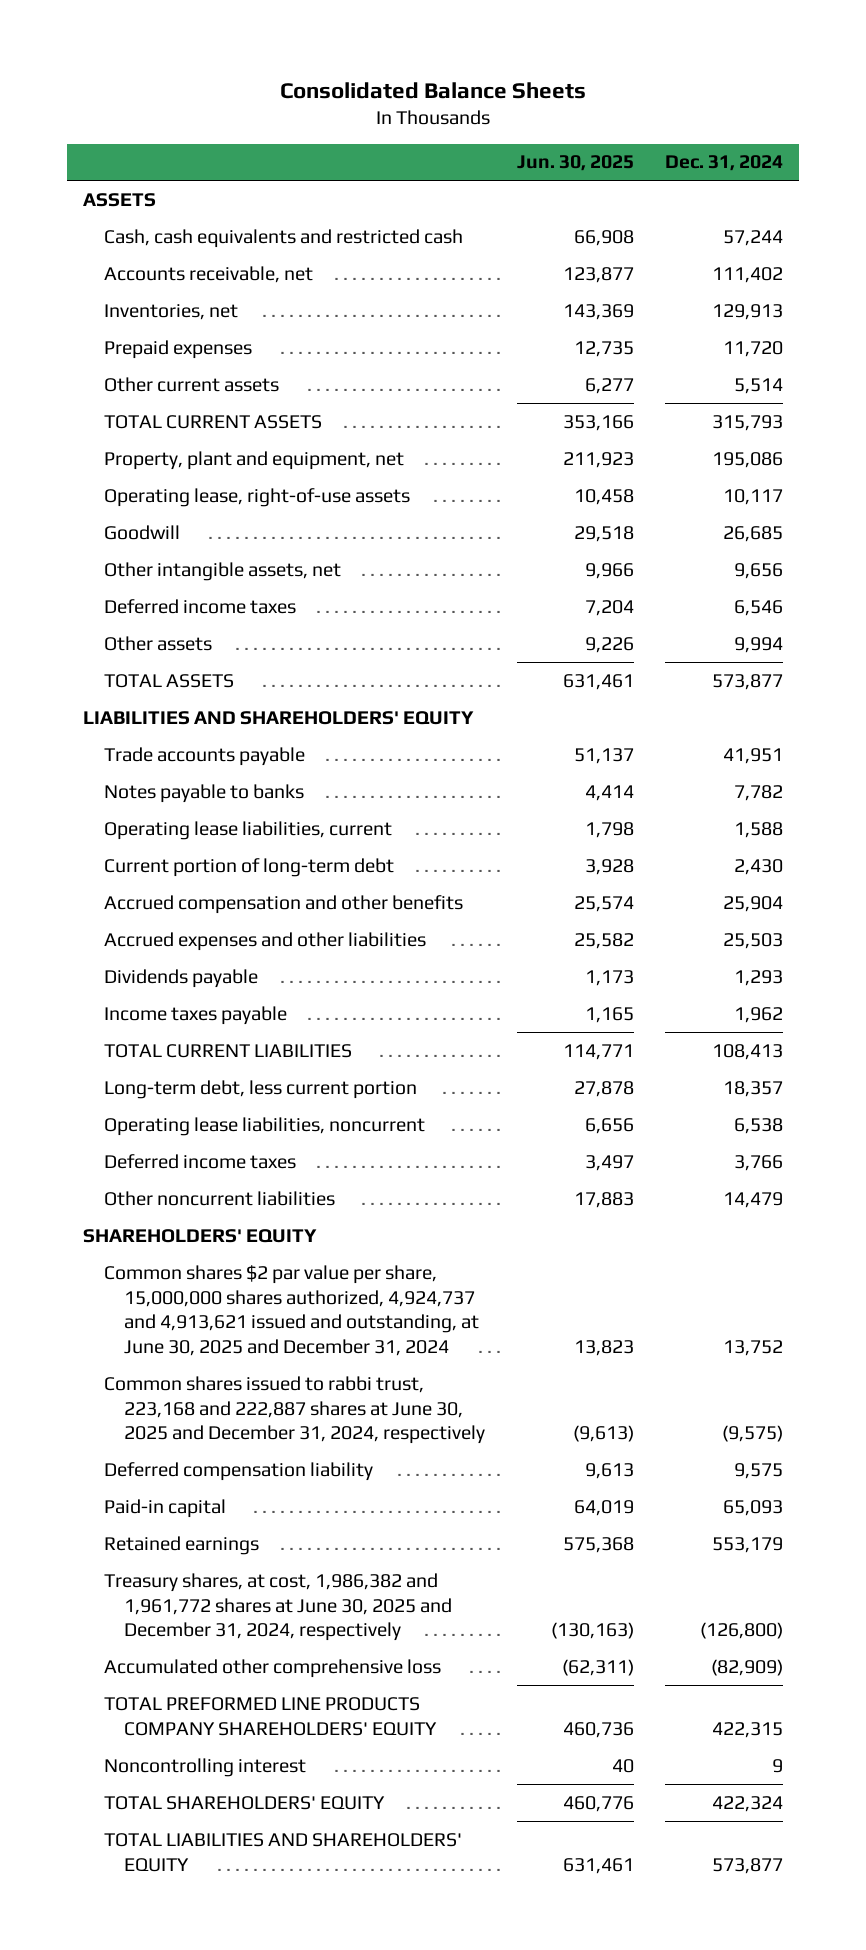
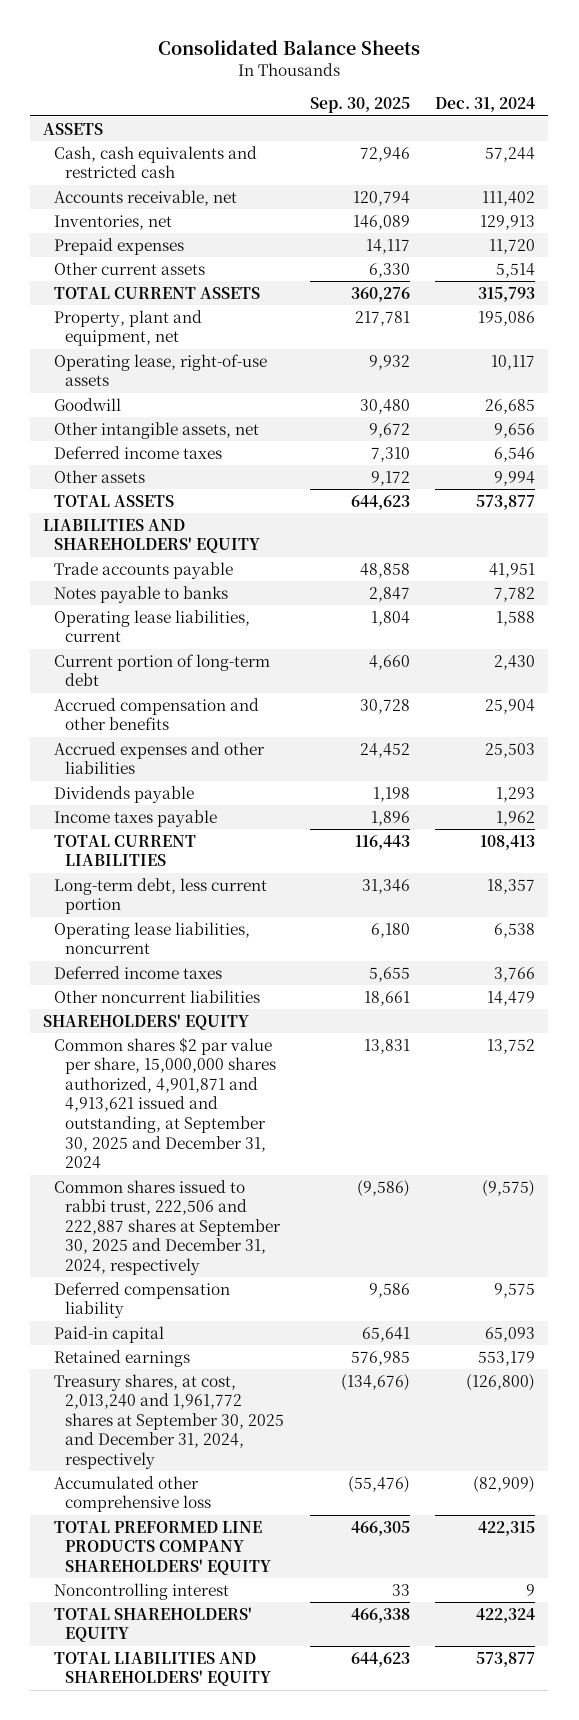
- | Jun. 30, 2025 | Dec. 31, 2024
+ | Sep. 30, 2025 | Dec. 31, 2024
- Common shares $2 par value per share, 15,000,000 shares authorized, 4,924,737 and 4,913,621 issued and outstanding, at June 30, 2025 and December 31, 2024 | 13,823 | 13,752
- Common shares issued to rabbi trust, 223,168 and 222,887 shares at June 30, 2025 and December 31, 2024, respectively | (9,613) | (9,575)
+ Common shares $2 par value per share, 15,000,000 shares authorized, 4,901,871 and 4,913,621 issued and outstanding, at September 30, 2025 and December 31, 2024 | 13,831 | 13,752
+ Common shares issued to rabbi trust, 222,506 and 222,887 shares at September 30, 2025 and December 31, 2024, respectively | (9,586) | (9,575)
- Treasury shares, at cost, 1,986,382 and 1,961,772 shares at June 30, 2025 and December 31, 2024, respectively | (130,163) | (126,800)
+ Treasury shares, at cost, 2,013,240 and 1,961,772 shares at September 30, 2025 and December 31, 2024, respectively | (134,676) | (126,800)

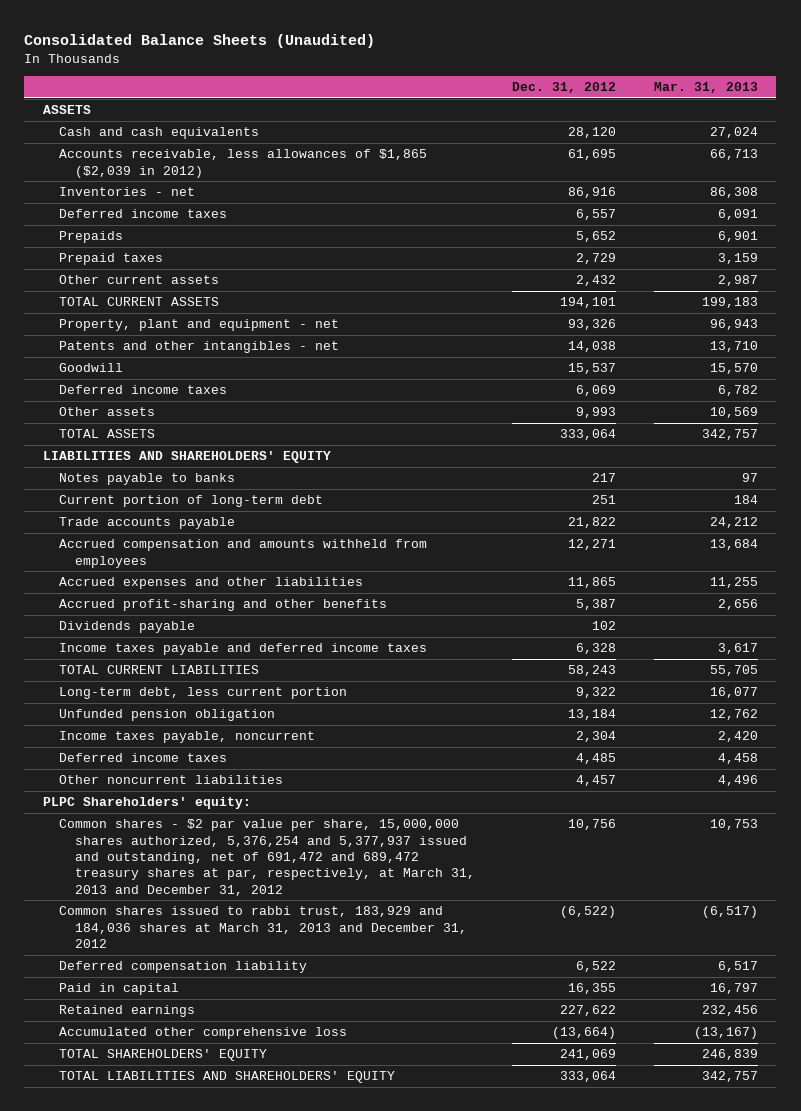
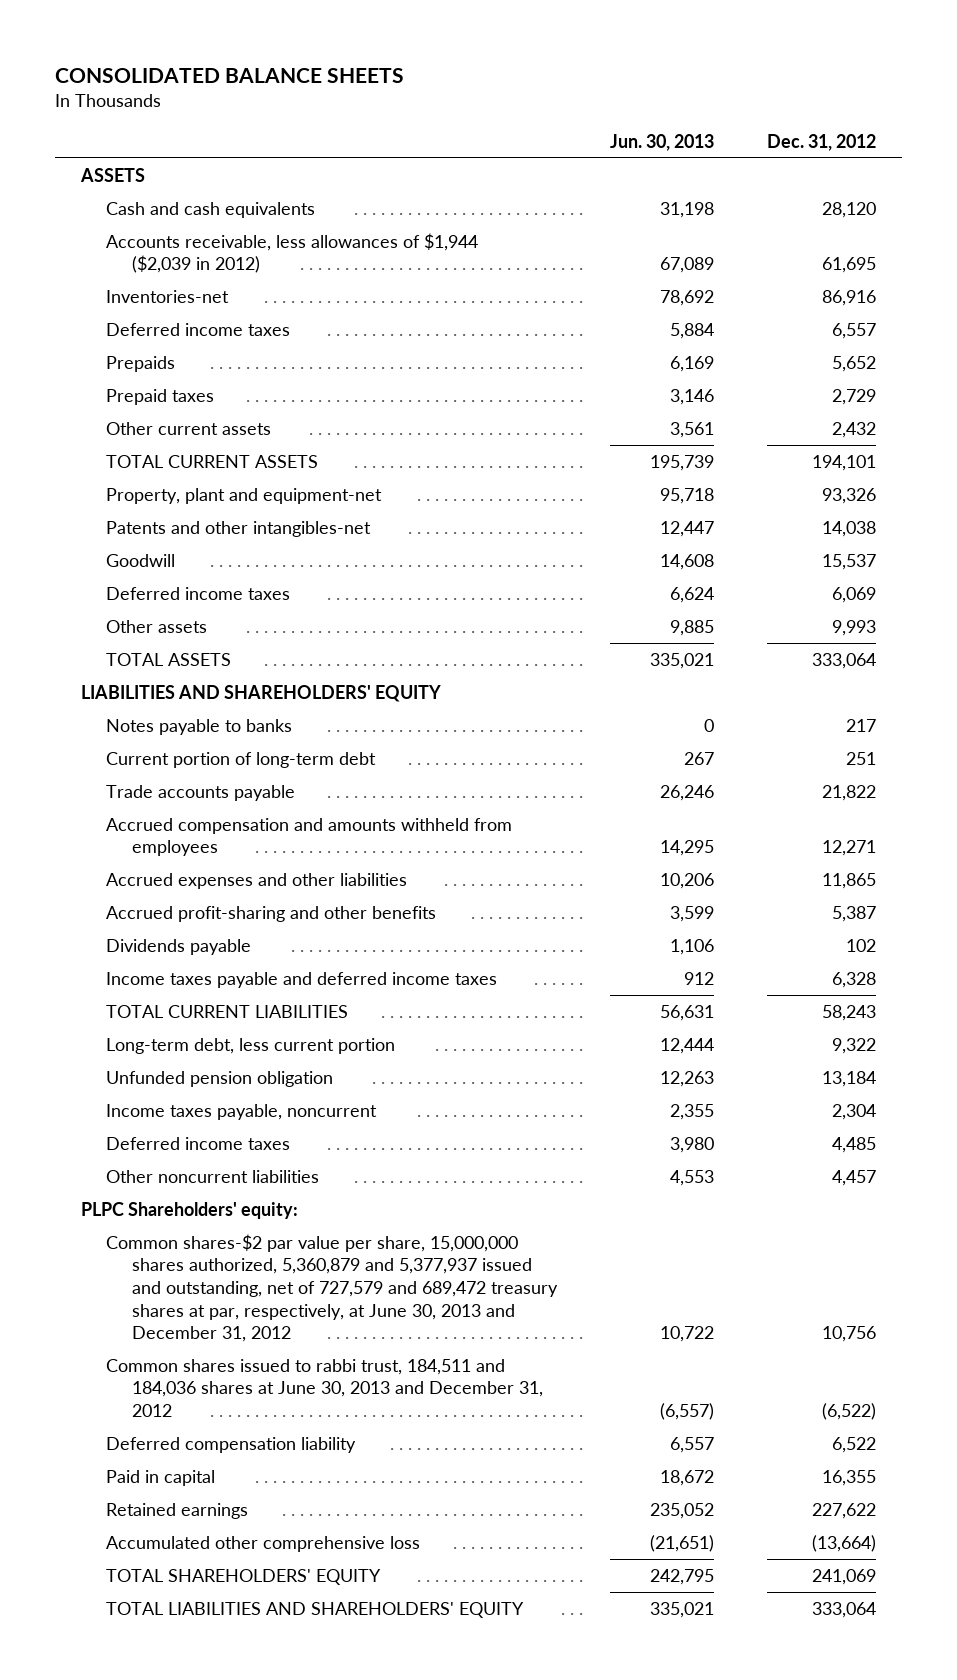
- Consolidated Balance Sheets (Unaudited)
+ CONSOLIDATED BALANCE SHEETS
- | Dec. 31, 2012 | Mar. 31, 2013
+ | Jun. 30, 2013 | Dec. 31, 2012
- Accounts receivable, less allowances of $1,865 ($2,039 in 2012) | 61,695 | 66,713
- Inventories - net | 86,916 | 86,308
+ Accounts receivable, less allowances of $1,944 ($2,039 in 2012) | 67,089 | 61,695
+ Inventories-net | 78,692 | 86,916
- Property, plant and equipment - net | 93,326 | 96,943
- Patents and other intangibles - net | 14,038 | 13,710
+ Property, plant and equipment-net | 95,718 | 93,326
+ Patents and other intangibles-net | 12,447 | 14,038
- Common shares - $2 par value per share, 15,000,000 shares authorized, 5,376,254 and 5,377,937 issued and outstanding, net of 691,472 and 689,472 treasury shares at par, respectively, at March 31, 2013 and December 31, 2012 | 10,756 | 10,753
- Common shares issued to rabbi trust, 183,929 and 184,036 shares at March 31, 2013 and December 31, 2012 | (6,522) | (6,517)
+ Common shares-$2 par value per share, 15,000,000 shares authorized, 5,360,879 and 5,377,937 issued and outstanding, net of 727,579 and 689,472 treasury shares at par, respectively, at June 30, 2013 and December 31, 2012 | 10,722 | 10,756
+ Common shares issued to rabbi trust, 184,511 and 184,036 shares at June 30, 2013 and December 31, 2012 | (6,557) | (6,522)

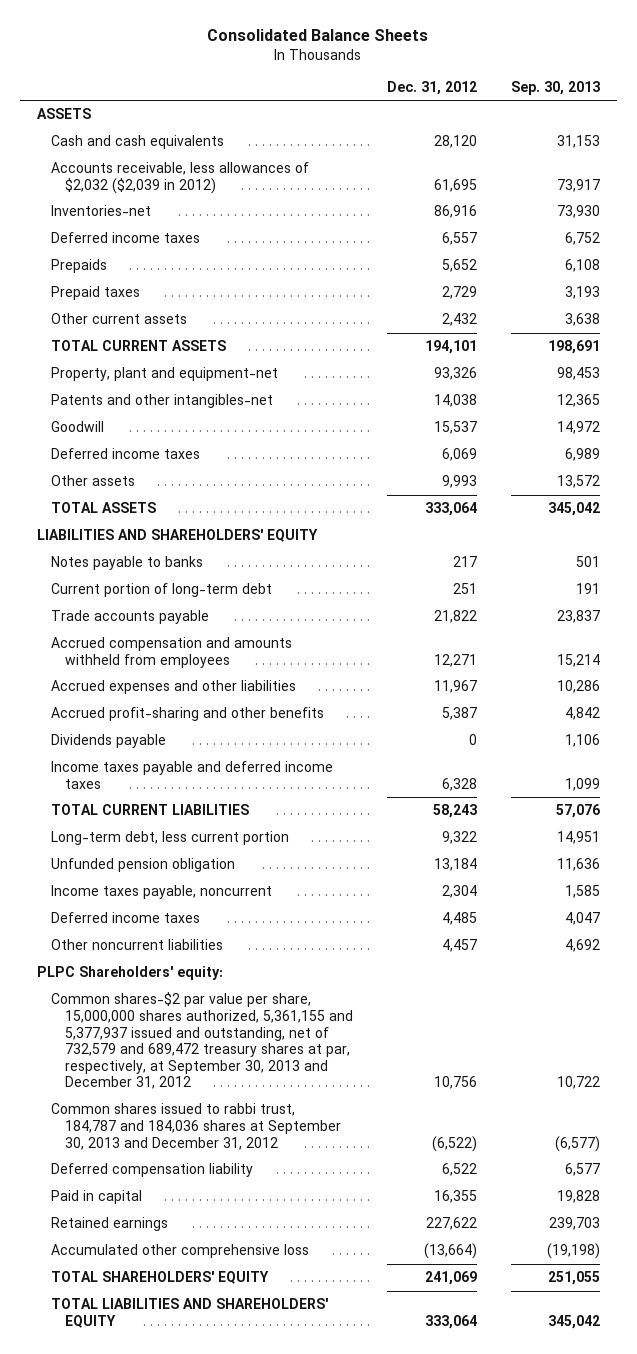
- CONSOLIDATED BALANCE SHEETS
+ Consolidated Balance Sheets
- | Jun. 30, 2013 | Dec. 31, 2012
+ | Dec. 31, 2012 | Sep. 30, 2013
- Accounts receivable, less allowances of $1,944 ($2,039 in 2012) | 67,089 | 61,695
+ Accounts receivable, less allowances of $2,032 ($2,039 in 2012) | 61,695 | 73,917
- Accrued expenses and other liabilities | 10,206 | 11,865
+ Accrued expenses and other liabilities | 11,967 | 10,286
- Dividends payable | 1,106 | 102
+ Dividends payable | 0 | 1,106
- Common shares-$2 par value per share, 15,000,000 shares authorized, 5,360,879 and 5,377,937 issued and outstanding, net of 727,579 and 689,472 treasury shares at par, respectively, at June 30, 2013 and December 31, 2012 | 10,722 | 10,756
- Common shares issued to rabbi trust, 184,511 and 184,036 shares at June 30, 2013 and December 31, 2012 | (6,557) | (6,522)
+ Common shares-$2 par value per share, 15,000,000 shares authorized, 5,361,155 and 5,377,937 issued and outstanding, net of 732,579 and 689,472 treasury shares at par, respectively, at September 30, 2013 and December 31, 2012 | 10,756 | 10,722
+ Common shares issued to rabbi trust, 184,787 and 184,036 shares at September 30, 2013 and December 31, 2012 | (6,522) | (6,577)

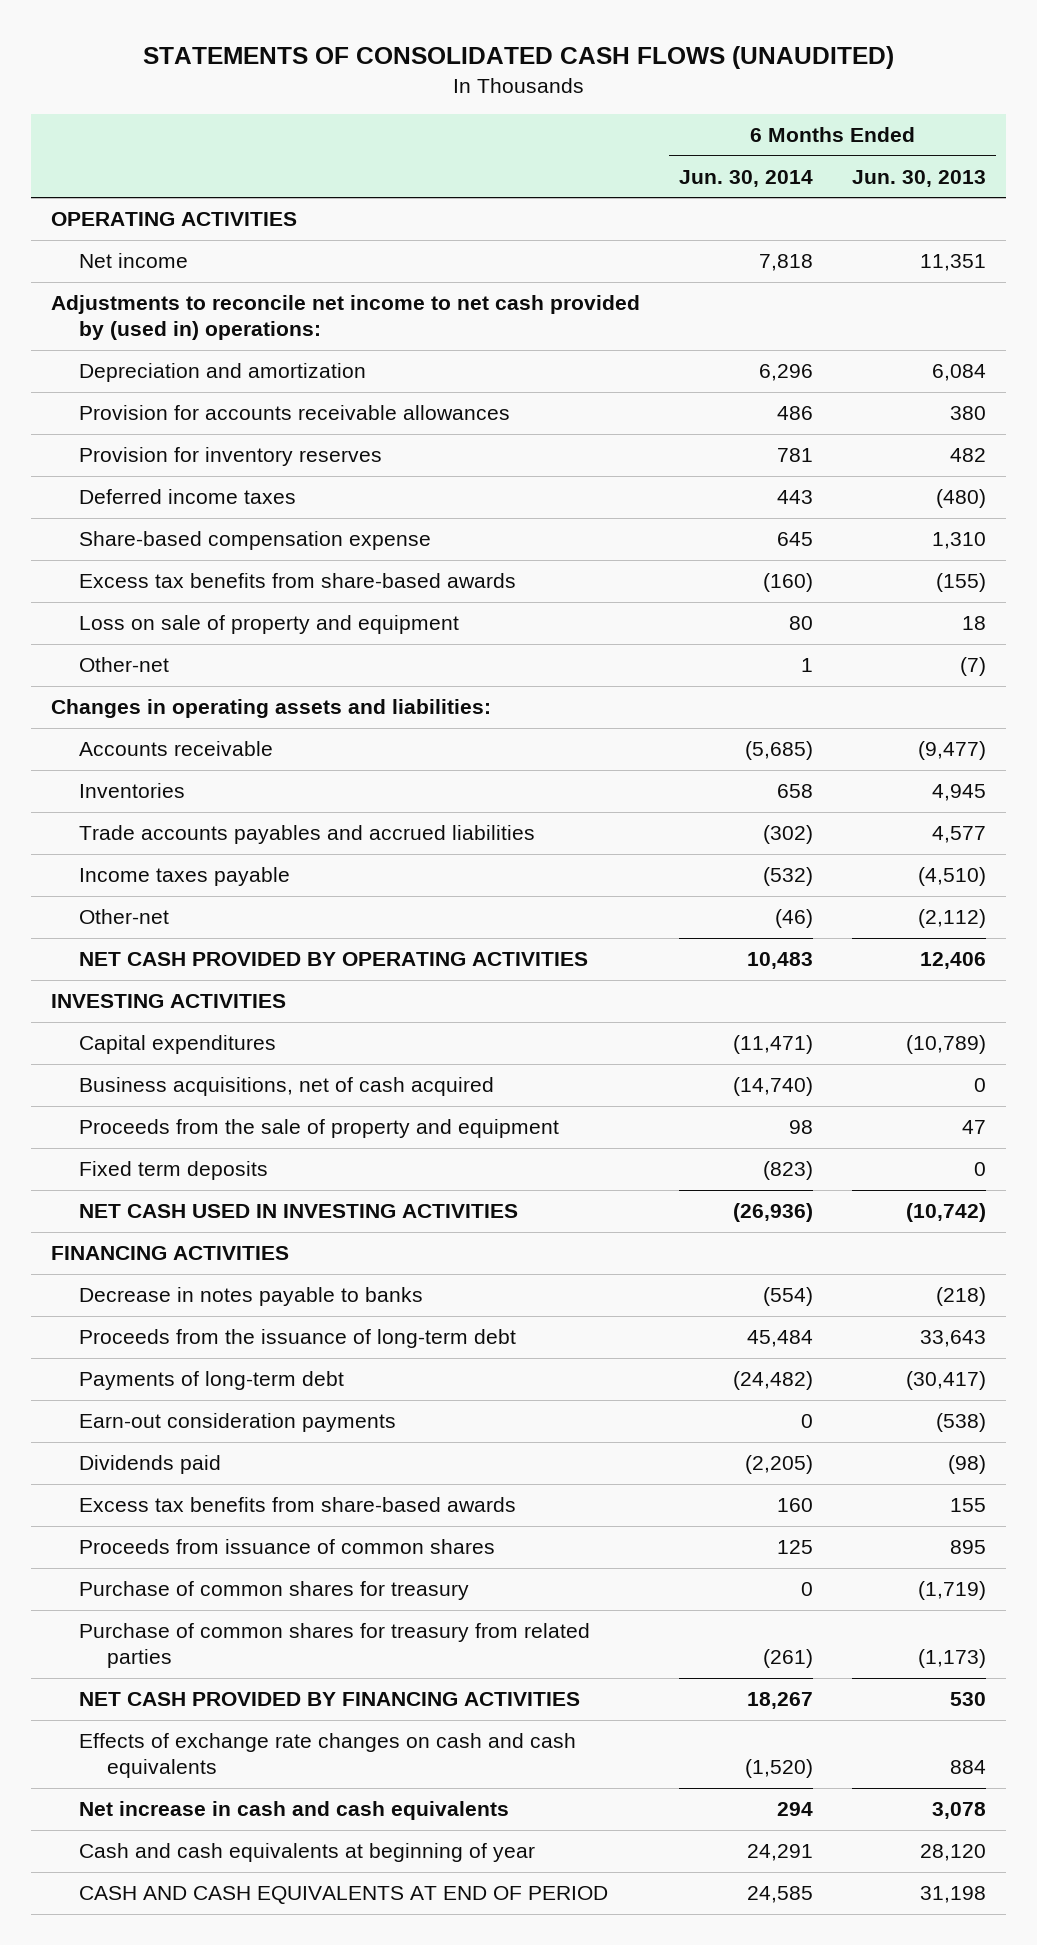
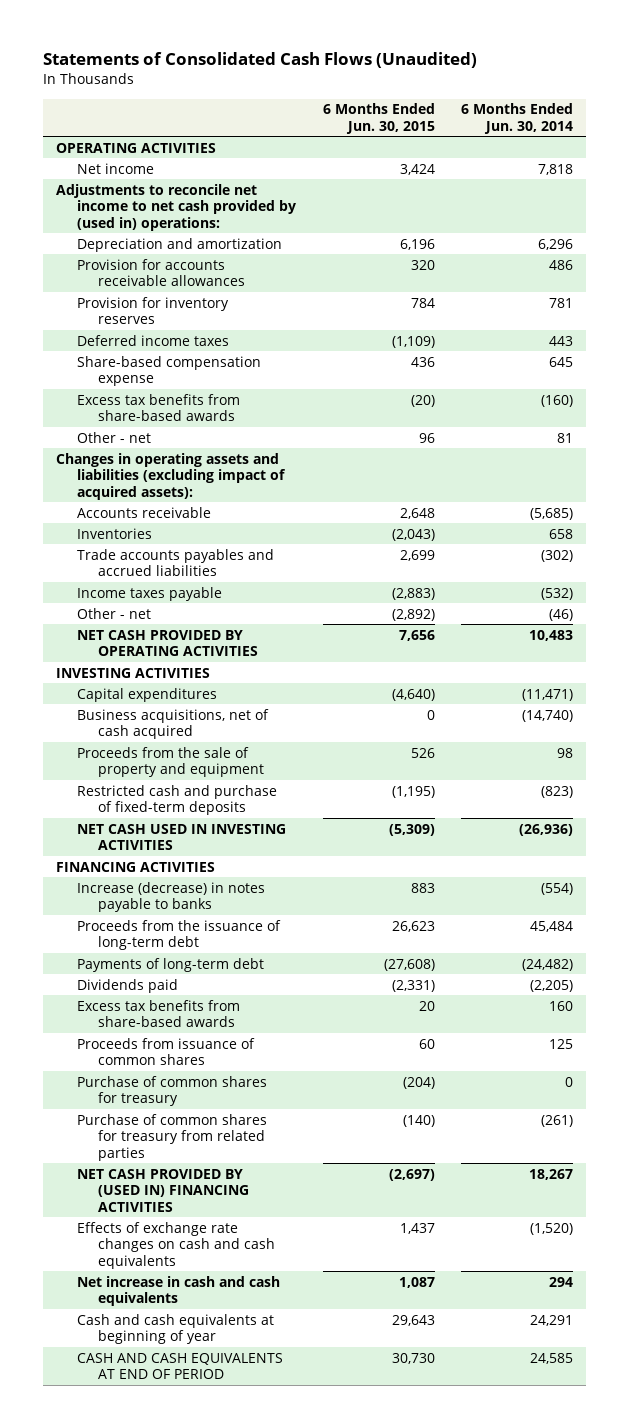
- STATEMENTS OF CONSOLIDATED CASH FLOWS (UNAUDITED)
+ Statements of Consolidated Cash Flows (Unaudited)
- | 6 Months Ended Jun. 30, 2014 | 6 Months Ended Jun. 30, 2013
+ | 6 Months Ended Jun. 30, 2015 | 6 Months Ended Jun. 30, 2014
- Loss on sale of property and equipment | 80 | 18
- Other-net | 1 | (7)
- Changes in operating assets and liabilities:
+ Other - net | 96 | 81
+ Changes in operating assets and liabilities (excluding impact of acquired assets):
- Other-net | (46) | (2,112)
+ Other - net | (2,892) | (46)
- Fixed term deposits | (823) | 0
+ Restricted cash and purchase of fixed-term deposits | (1,195) | (823)
- Decrease in notes payable to banks | (554) | (218)
+ Increase (decrease) in notes payable to banks | 883 | (554)
- Earn-out consideration payments | 0 | (538)
- NET CASH PROVIDED BY FINANCING ACTIVITIES | 18,267 | 530
+ NET CASH PROVIDED BY (USED IN) FINANCING ACTIVITIES | (2,697) | 18,267

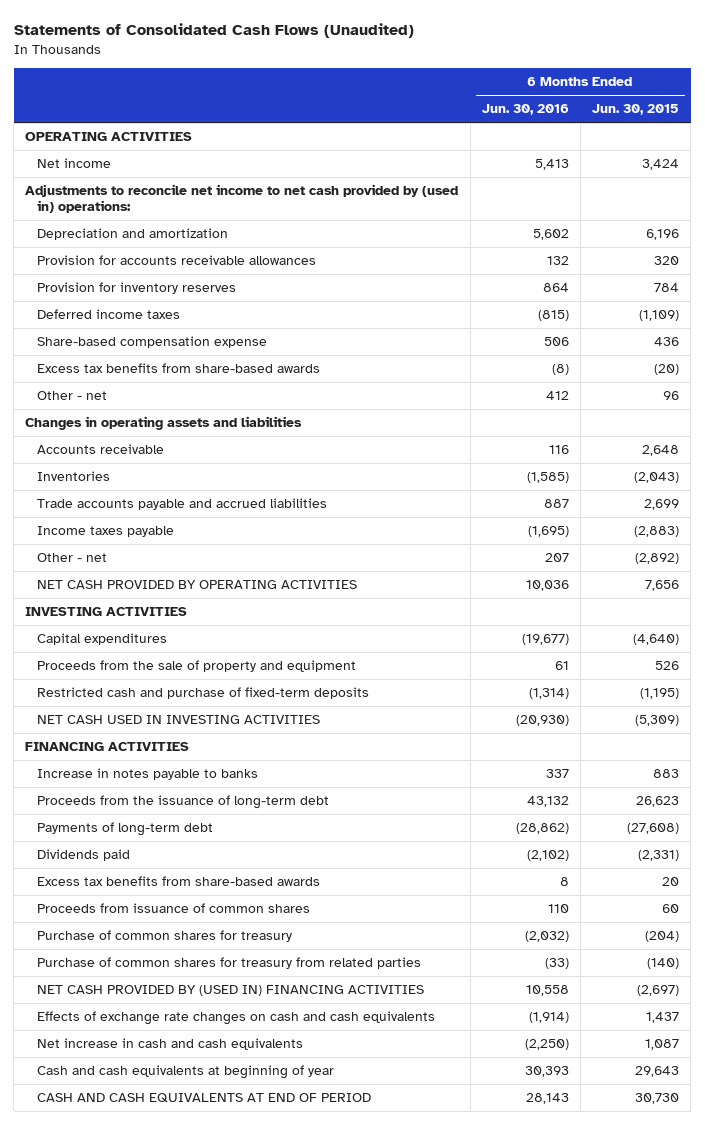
- | 6 Months Ended Jun. 30, 2015 | 6 Months Ended Jun. 30, 2014
+ | 6 Months Ended Jun. 30, 2016 | 6 Months Ended Jun. 30, 2015
- Changes in operating assets and liabilities (excluding impact of acquired assets):
+ Changes in operating assets and liabilities
- Trade accounts payables and accrued liabilities | 2,699 | (302)
+ Trade accounts payable and accrued liabilities | 887 | 2,699
- Business acquisitions, net of cash acquired | 0 | (14,740)
- Increase (decrease) in notes payable to banks | 883 | (554)
+ Increase in notes payable to banks | 337 | 883

